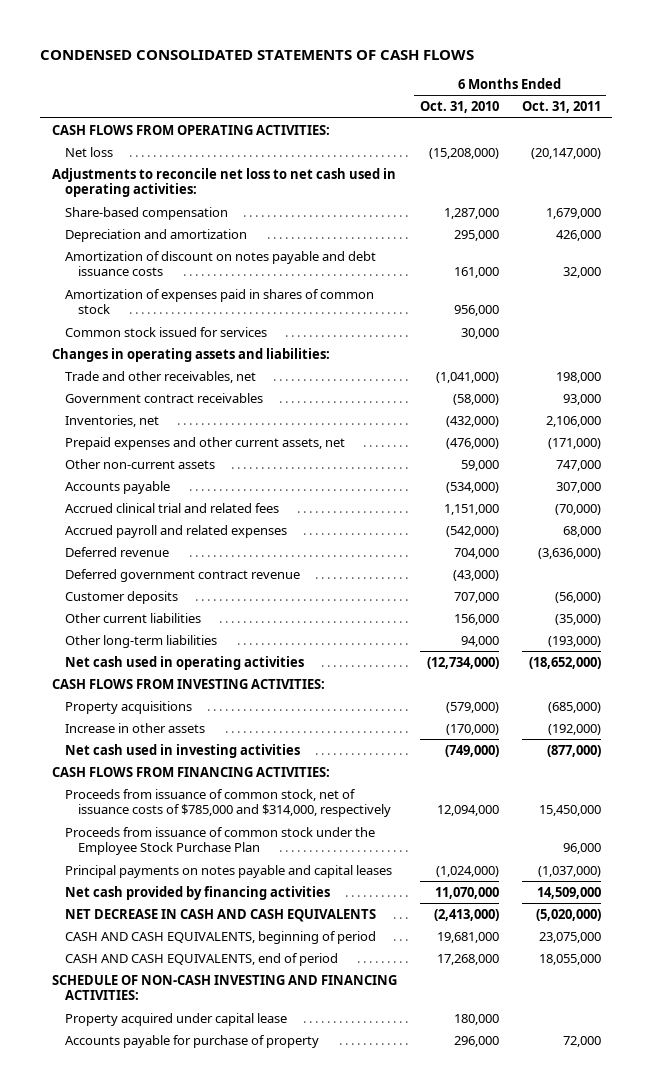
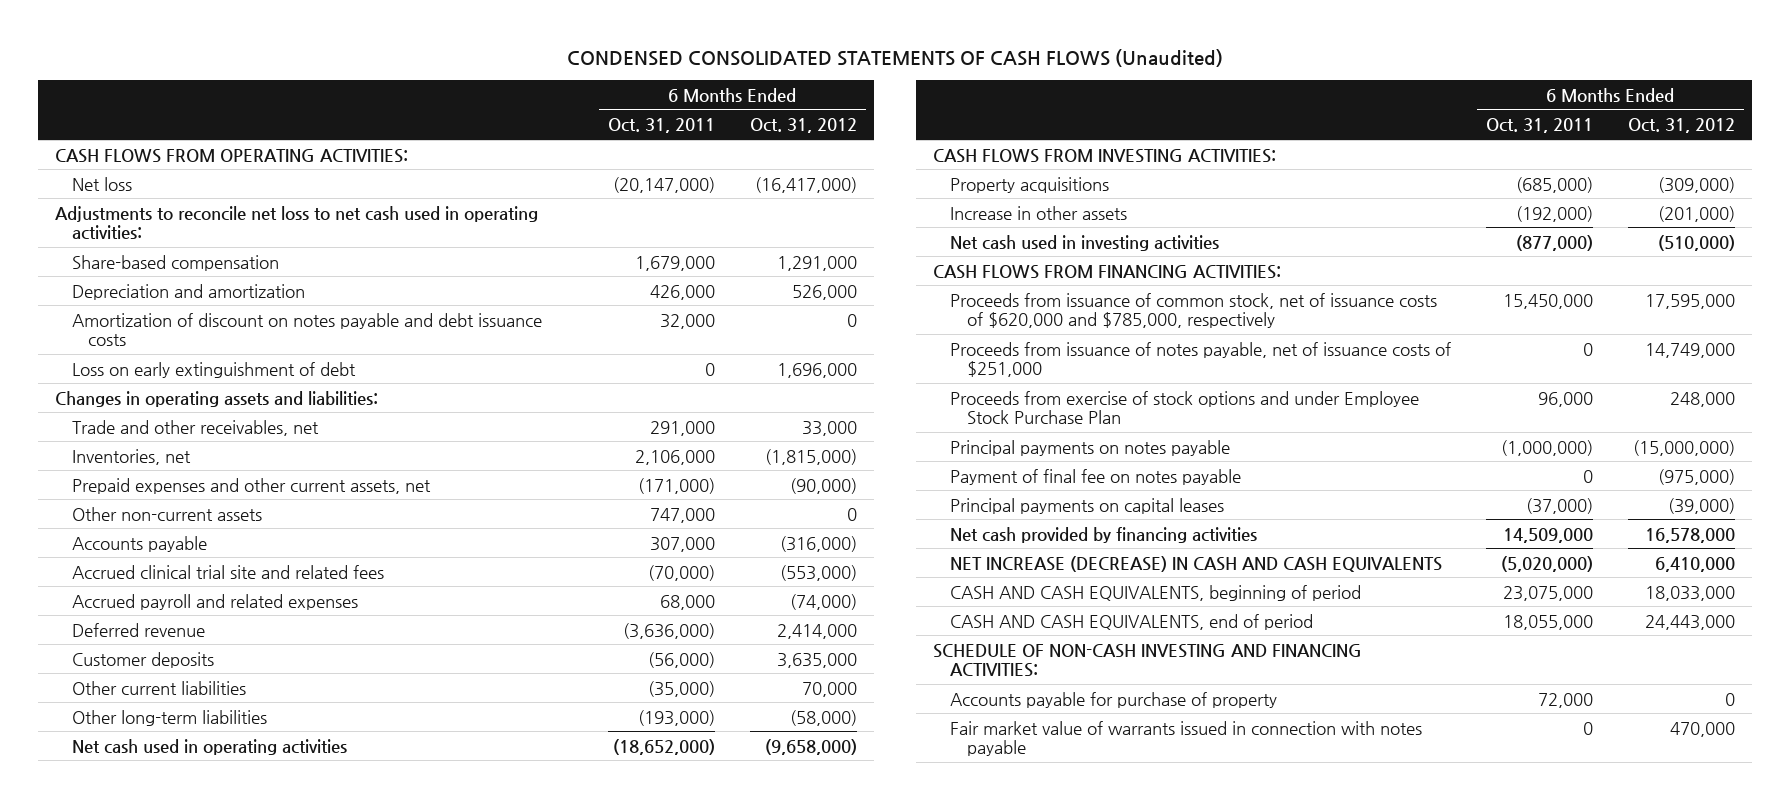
- CONDENSED CONSOLIDATED STATEMENTS OF CASH FLOWS
+ CONDENSED CONSOLIDATED STATEMENTS OF CASH FLOWS (Unaudited)
- | 6 Months Ended Oct. 31, 2010 | 6 Months Ended Oct. 31, 2011
+ | 6 Months Ended Oct. 31, 2011 | 6 Months Ended Oct. 31, 2012
- Amortization of expenses paid in shares of common stock | 956,000 |
- Common stock issued for services | 30,000 |
+ Loss on early extinguishment of debt | 0 | 1,696,000
- Trade and other receivables, net | (1,041,000) | 198,000
- Government contract receivables | (58,000) | 93,000
+ Trade and other receivables, net | 291,000 | 33,000
- Accrued clinical trial and related fees | 1,151,000 | (70,000)
+ Accrued clinical trial site and related fees | (70,000) | (553,000)
- Deferred government contract revenue | (43,000) |
- Proceeds from issuance of common stock, net of issuance costs of $785,000 and $314,000, respectively | 12,094,000 | 15,450,000
- Proceeds from issuance of common stock under the Employee Stock Purchase Plan | | 96,000
- Principal payments on notes payable and capital leases | (1,024,000) | (1,037,000)
+ Proceeds from issuance of common stock, net of issuance costs of $620,000 and $785,000, respectively | 15,450,000 | 17,595,000
+ Proceeds from issuance of notes payable, net of issuance costs of $251,000 | 0 | 14,749,000
+ Proceeds from exercise of stock options and under Employee Stock Purchase Plan | 96,000 | 248,000
+ Principal payments on notes payable | (1,000,000) | (15,000,000)
+ Payment of final fee on notes payable | 0 | (975,000)
+ Principal payments on capital leases | (37,000) | (39,000)
- NET DECREASE IN CASH AND CASH EQUIVALENTS | (2,413,000) | (5,020,000)
+ NET INCREASE (DECREASE) IN CASH AND CASH EQUIVALENTS | (5,020,000) | 6,410,000
- Property acquired under capital lease | 180,000 |
+ Fair market value of warrants issued in connection with notes payable | 0 | 470,000

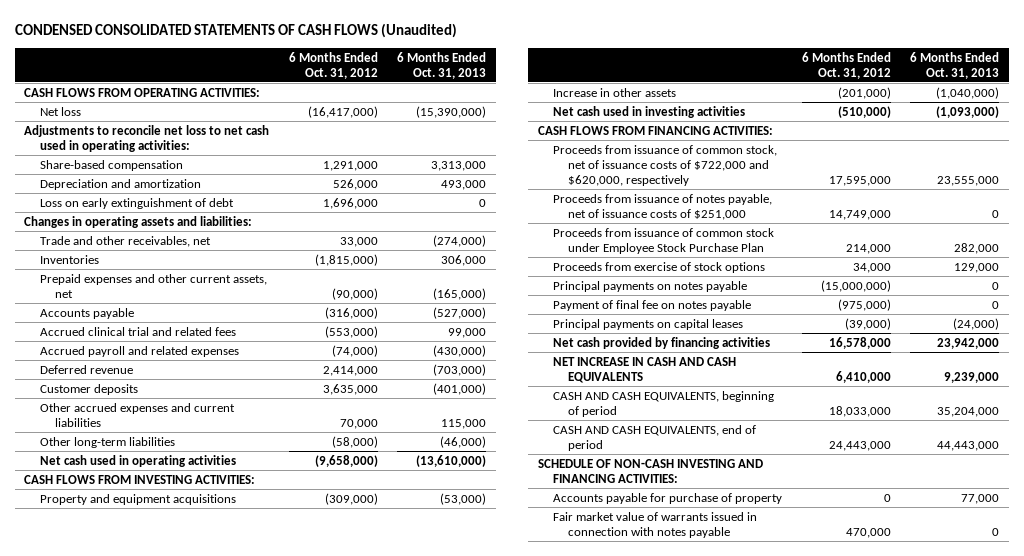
- | 6 Months Ended Oct. 31, 2011 | 6 Months Ended Oct. 31, 2012
+ | 6 Months Ended Oct. 31, 2012 | 6 Months Ended Oct. 31, 2013
- Amortization of discount on notes payable and debt issuance costs | 32,000 | 0
- Inventories, net | 2,106,000 | (1,815,000)
+ Inventories | (1,815,000) | 306,000
- Other non-current assets | 747,000 | 0
- Accrued clinical trial site and related fees | (70,000) | (553,000)
+ Accrued clinical trial and related fees | (553,000) | 99,000
- Other current liabilities | (35,000) | 70,000
+ Other accrued expenses and current liabilities | 70,000 | 115,000
- Property acquisitions | (685,000) | (309,000)
+ Property and equipment acquisitions | (309,000) | (53,000)
- Proceeds from issuance of common stock, net of issuance costs of $620,000 and $785,000, respectively | 15,450,000 | 17,595,000
+ Proceeds from issuance of common stock, net of issuance costs of $722,000 and $620,000, respectively | 17,595,000 | 23,555,000
- Proceeds from exercise of stock options and under Employee Stock Purchase Plan | 96,000 | 248,000
+ Proceeds from issuance of common stock under Employee Stock Purchase Plan | 214,000 | 282,000
+ Proceeds from exercise of stock options | 34,000 | 129,000
- NET INCREASE (DECREASE) IN CASH AND CASH EQUIVALENTS | (5,020,000) | 6,410,000
+ NET INCREASE IN CASH AND CASH EQUIVALENTS | 6,410,000 | 9,239,000

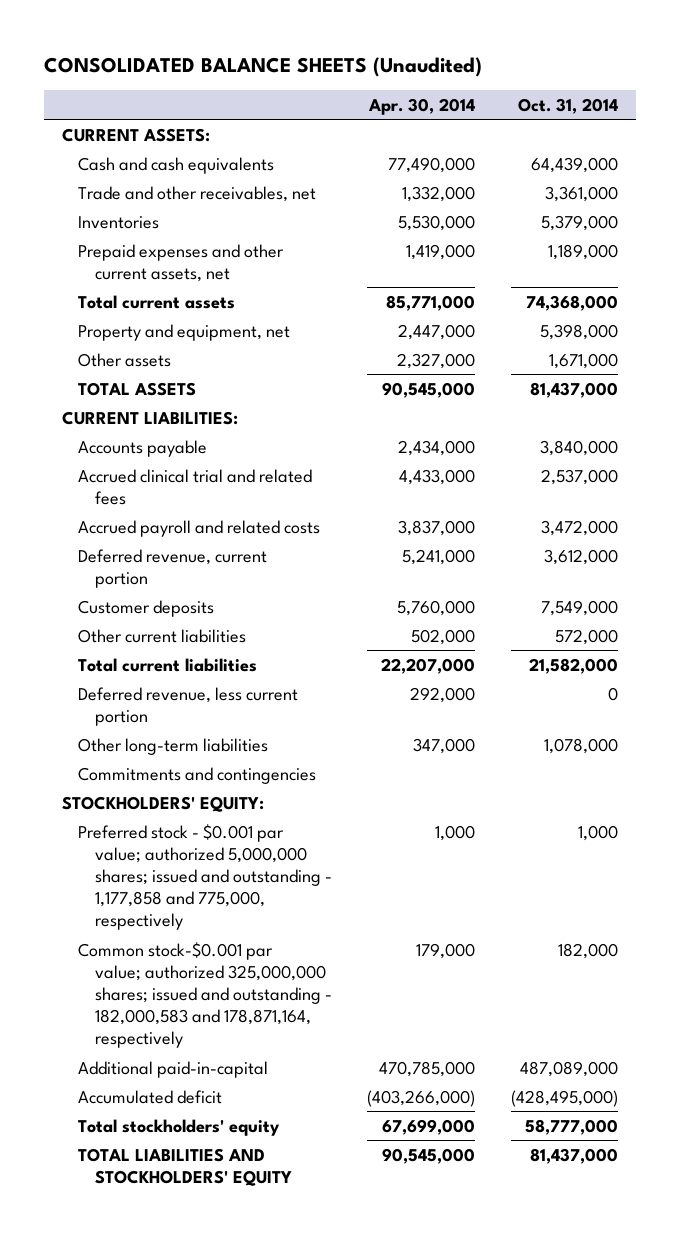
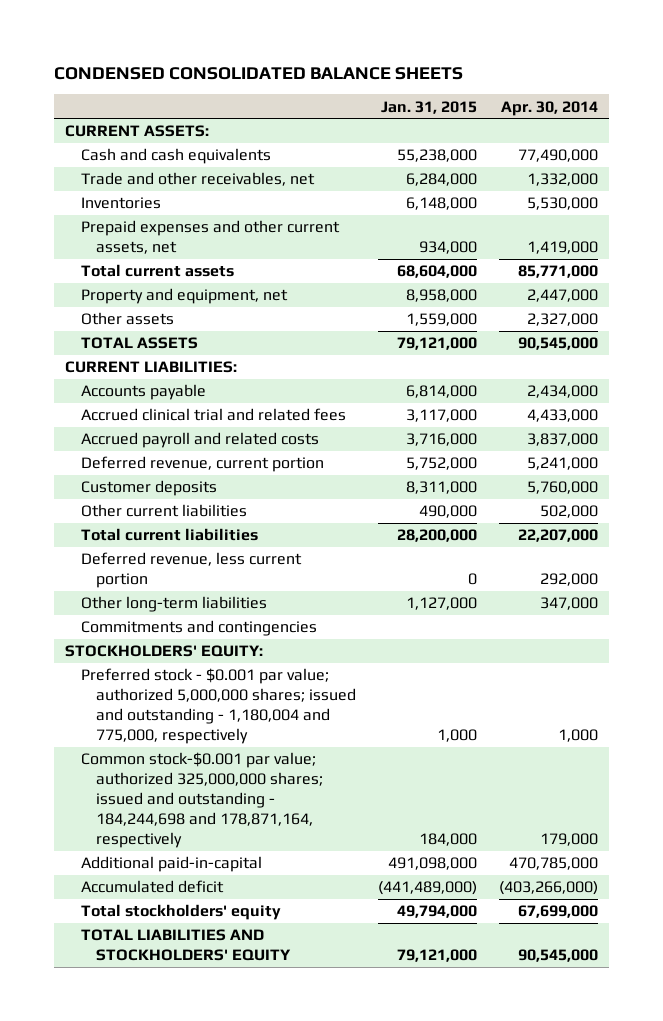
- CONSOLIDATED BALANCE SHEETS (Unaudited)
+ CONDENSED CONSOLIDATED BALANCE SHEETS
- | Apr. 30, 2014 | Oct. 31, 2014
+ | Jan. 31, 2015 | Apr. 30, 2014
- Preferred stock - $0.001 par value; authorized 5,000,000 shares; issued and outstanding - 1,177,858 and 775,000, respectively | 1,000 | 1,000
- Common stock-$0.001 par value; authorized 325,000,000 shares; issued and outstanding - 182,000,583 and 178,871,164, respectively | 179,000 | 182,000
+ Preferred stock - $0.001 par value; authorized 5,000,000 shares; issued and outstanding - 1,180,004 and 775,000, respectively | 1,000 | 1,000
+ Common stock-$0.001 par value; authorized 325,000,000 shares; issued and outstanding - 184,244,698 and 178,871,164, respectively | 184,000 | 179,000

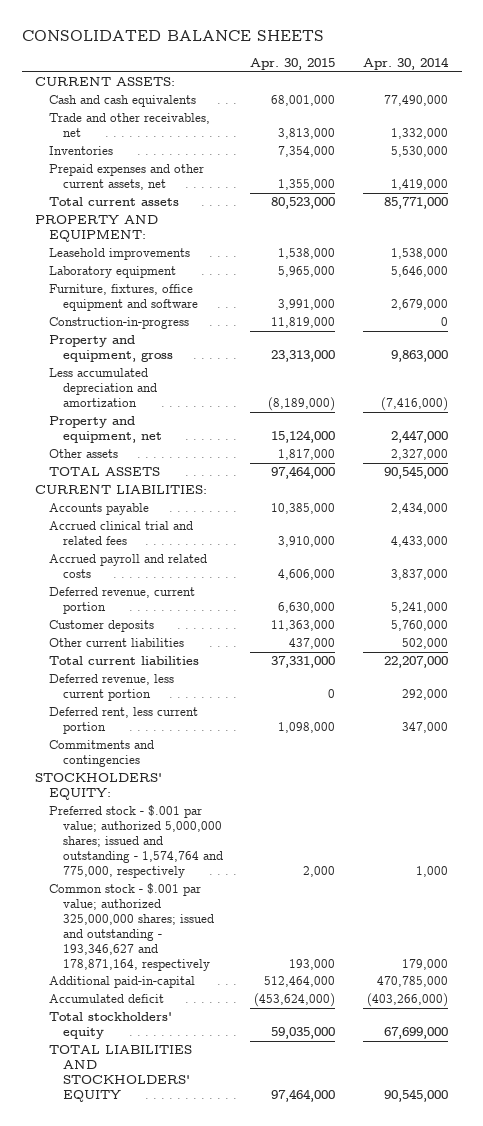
- CONDENSED CONSOLIDATED BALANCE SHEETS
+ CONSOLIDATED BALANCE SHEETS
- | Jan. 31, 2015 | Apr. 30, 2014
+ | Apr. 30, 2015 | Apr. 30, 2014
+ PROPERTY AND EQUIPMENT:
+ Leasehold improvements | 1,538,000 | 1,538,000
+ Laboratory equipment | 5,965,000 | 5,646,000
+ Furniture, fixtures, office equipment and software | 3,991,000 | 2,679,000
+ Construction-in-progress | 11,819,000 | 0
+ Property and equipment, gross | 23,313,000 | 9,863,000
+ Less accumulated depreciation and amortization | (8,189,000) | (7,416,000)
- Other long-term liabilities | 1,127,000 | 347,000
+ Deferred rent, less current portion | 1,098,000 | 347,000
- Preferred stock - $0.001 par value; authorized 5,000,000 shares; issued and outstanding - 1,180,004 and 775,000, respectively | 1,000 | 1,000
- Common stock-$0.001 par value; authorized 325,000,000 shares; issued and outstanding - 184,244,698 and 178,871,164, respectively | 184,000 | 179,000
+ Preferred stock - $.001 par value; authorized 5,000,000 shares; issued and outstanding - 1,574,764 and 775,000, respectively | 2,000 | 1,000
+ Common stock - $.001 par value; authorized 325,000,000 shares; issued and outstanding - 193,346,627 and 178,871,164, respectively | 193,000 | 179,000

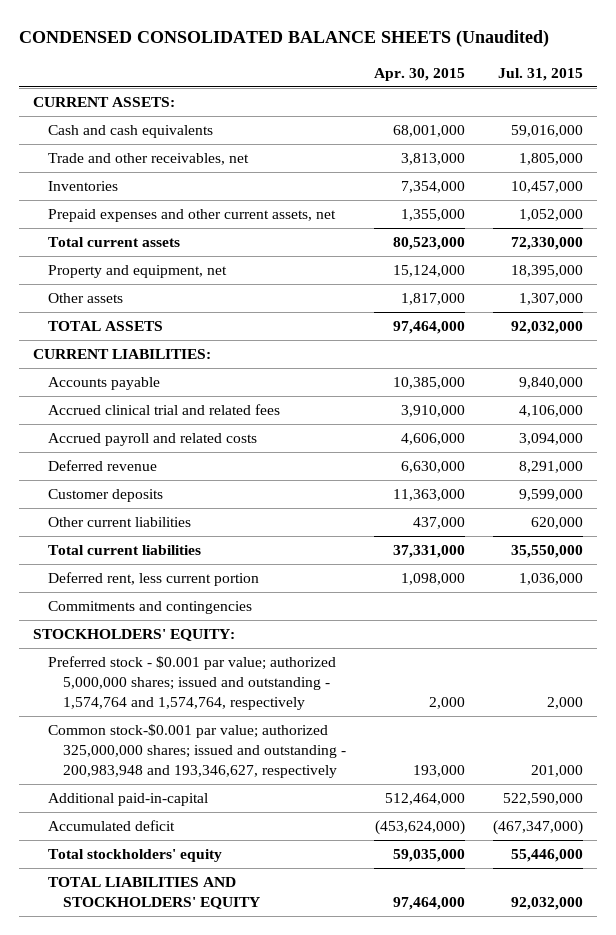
- CONSOLIDATED BALANCE SHEETS
+ CONDENSED CONSOLIDATED BALANCE SHEETS (Unaudited)
- | Apr. 30, 2015 | Apr. 30, 2014
+ | Apr. 30, 2015 | Jul. 31, 2015
- PROPERTY AND EQUIPMENT:
- Leasehold improvements | 1,538,000 | 1,538,000
- Laboratory equipment | 5,965,000 | 5,646,000
- Furniture, fixtures, office equipment and software | 3,991,000 | 2,679,000
- Construction-in-progress | 11,819,000 | 0
- Property and equipment, gross | 23,313,000 | 9,863,000
- Less accumulated depreciation and amortization | (8,189,000) | (7,416,000)
- Deferred revenue, current portion | 6,630,000 | 5,241,000
+ Deferred revenue | 6,630,000 | 8,291,000
- Deferred revenue, less current portion | 0 | 292,000
- Preferred stock - $.001 par value; authorized 5,000,000 shares; issued and outstanding - 1,574,764 and 775,000, respectively | 2,000 | 1,000
- Common stock - $.001 par value; authorized 325,000,000 shares; issued and outstanding - 193,346,627 and 178,871,164, respectively | 193,000 | 179,000
+ Preferred stock - $0.001 par value; authorized 5,000,000 shares; issued and outstanding - 1,574,764 and 1,574,764, respectively | 2,000 | 2,000
+ Common stock-$0.001 par value; authorized 325,000,000 shares; issued and outstanding - 200,983,948 and 193,346,627, respectively | 193,000 | 201,000

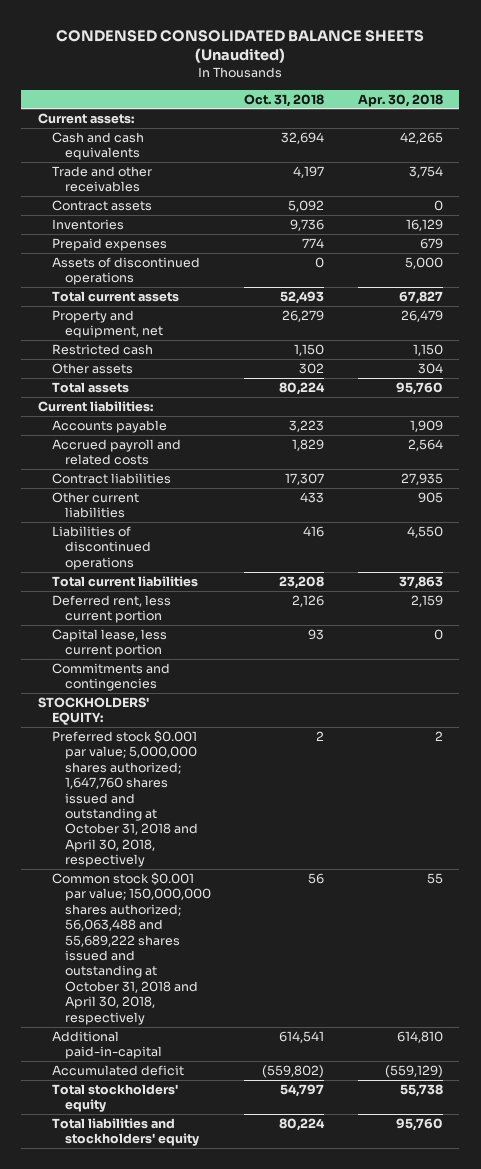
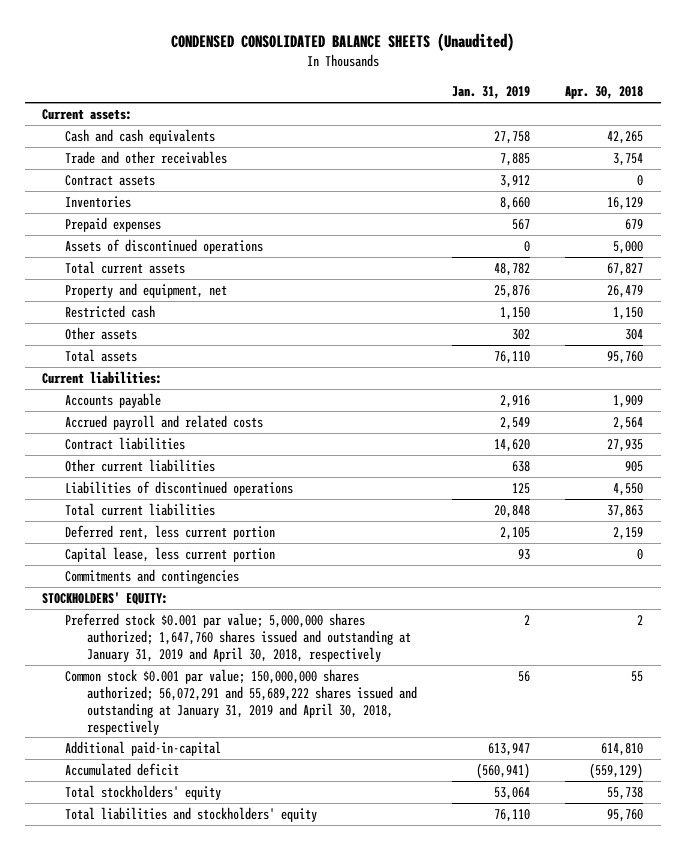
- | Oct. 31, 2018 | Apr. 30, 2018
+ | Jan. 31, 2019 | Apr. 30, 2018
- Preferred stock $0.001 par value; 5,000,000 shares authorized; 1,647,760 shares issued and outstanding at October 31, 2018 and April 30, 2018, respectively | 2 | 2
- Common stock $0.001 par value; 150,000,000 shares authorized; 56,063,488 and 55,689,222 shares issued and outstanding at October 31, 2018 and April 30, 2018, respectively | 56 | 55
+ Preferred stock $0.001 par value; 5,000,000 shares authorized; 1,647,760 shares issued and outstanding at January 31, 2019 and April 30, 2018, respectively | 2 | 2
+ Common stock $0.001 par value; 150,000,000 shares authorized; 56,072,291 and 55,689,222 shares issued and outstanding at January 31, 2019 and April 30, 2018, respectively | 56 | 55

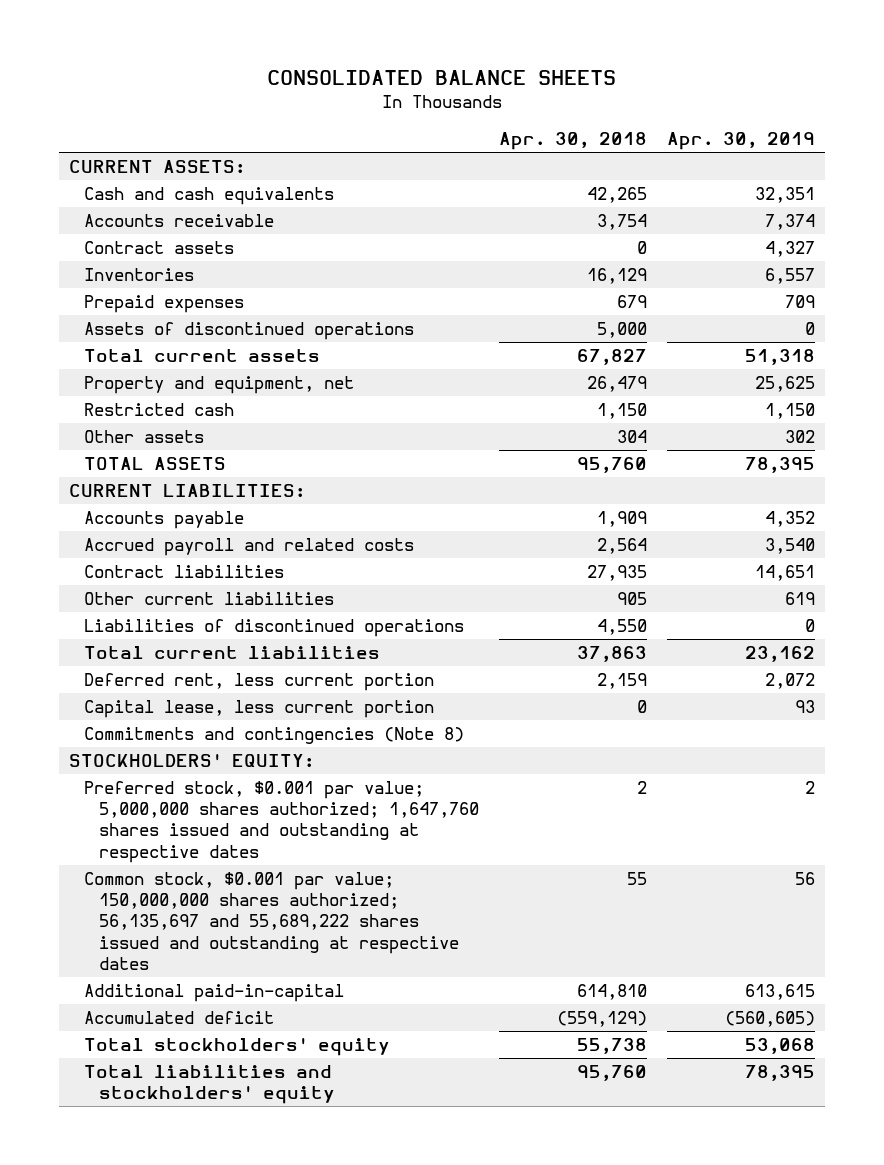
- CONDENSED CONSOLIDATED BALANCE SHEETS (Unaudited)
+ CONSOLIDATED BALANCE SHEETS
- | Jan. 31, 2019 | Apr. 30, 2018
+ | Apr. 30, 2018 | Apr. 30, 2019
- Current assets:
+ CURRENT ASSETS:
- Trade and other receivables | 7,885 | 3,754
+ Accounts receivable | 3,754 | 7,374
- Total assets | 76,110 | 95,760
- Current liabilities:
+ TOTAL ASSETS | 95,760 | 78,395
+ CURRENT LIABILITIES:
- Commitments and contingencies
+ Commitments and contingencies (Note 8)
- Preferred stock $0.001 par value; 5,000,000 shares authorized; 1,647,760 shares issued and outstanding at January 31, 2019 and April 30, 2018, respectively | 2 | 2
- Common stock $0.001 par value; 150,000,000 shares authorized; 56,072,291 and 55,689,222 shares issued and outstanding at January 31, 2019 and April 30, 2018, respectively | 56 | 55
+ Preferred stock, $0.001 par value; 5,000,000 shares authorized; 1,647,760 shares issued and outstanding at respective dates | 2 | 2
+ Common stock, $0.001 par value; 150,000,000 shares authorized; 56,135,697 and 55,689,222 shares issued and outstanding at respective dates | 55 | 56

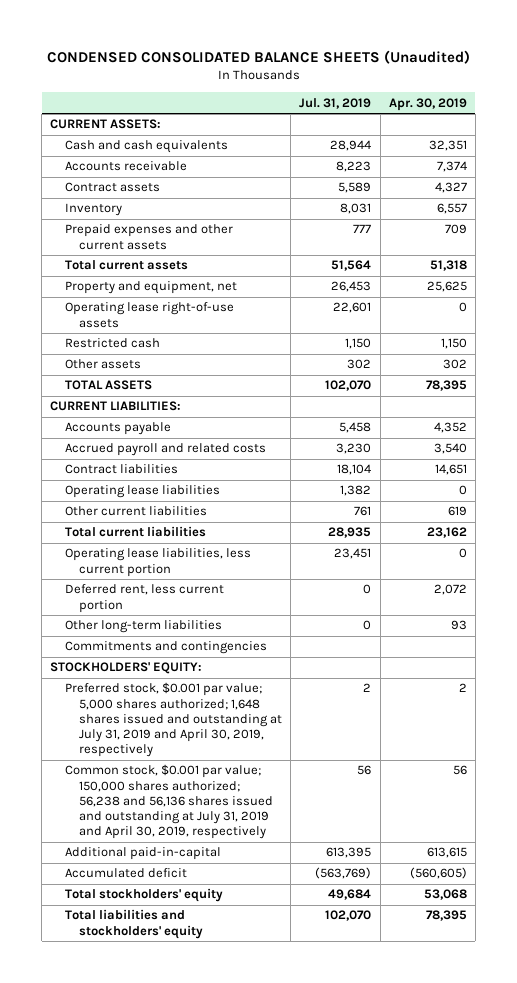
- CONSOLIDATED BALANCE SHEETS
+ CONDENSED CONSOLIDATED BALANCE SHEETS (Unaudited)
- | Apr. 30, 2018 | Apr. 30, 2019
+ | Jul. 31, 2019 | Apr. 30, 2019
- Inventories | 16,129 | 6,557
- Prepaid expenses | 679 | 709
- Assets of discontinued operations | 5,000 | 0
+ Inventory | 8,031 | 6,557
+ Prepaid expenses and other current assets | 777 | 709
+ Operating lease right-of-use assets | 22,601 | 0
+ Operating lease liabilities | 1,382 | 0
- Liabilities of discontinued operations | 4,550 | 0
+ Operating lease liabilities, less current portion | 23,451 | 0
- Capital lease, less current portion | 0 | 93
- Commitments and contingencies (Note 8)
+ Other long-term liabilities | 0 | 93
+ Commitments and contingencies
- Preferred stock, $0.001 par value; 5,000,000 shares authorized; 1,647,760 shares issued and outstanding at respective dates | 2 | 2
- Common stock, $0.001 par value; 150,000,000 shares authorized; 56,135,697 and 55,689,222 shares issued and outstanding at respective dates | 55 | 56
+ Preferred stock, $0.001 par value; 5,000 shares authorized; 1,648 shares issued and outstanding at July 31, 2019 and April 30, 2019, respectively | 2 | 2
+ Common stock, $0.001 par value; 150,000 shares authorized; 56,238 and 56,136 shares issued and outstanding at July 31, 2019 and April 30, 2019, respectively | 56 | 56

